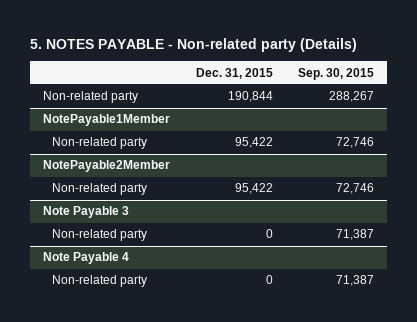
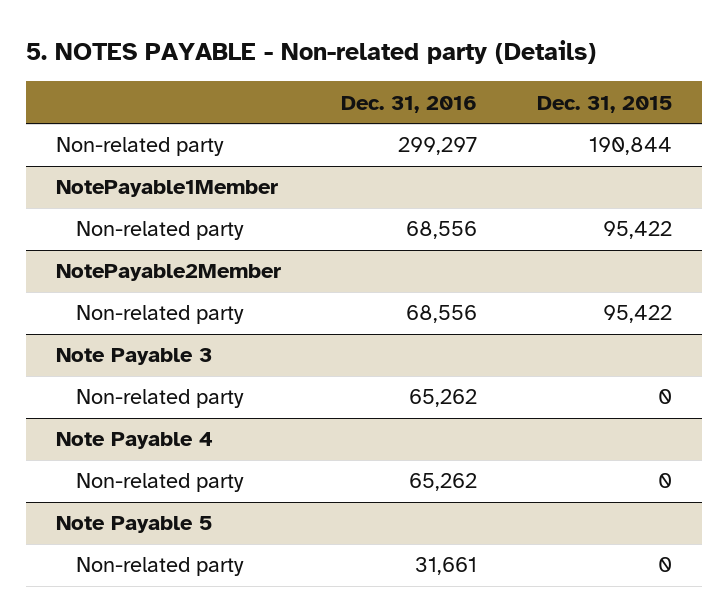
- | Dec. 31, 2015 | Sep. 30, 2015
+ | Dec. 31, 2016 | Dec. 31, 2015
+ Note Payable 5
+ Non-related party | 31,661 | 0

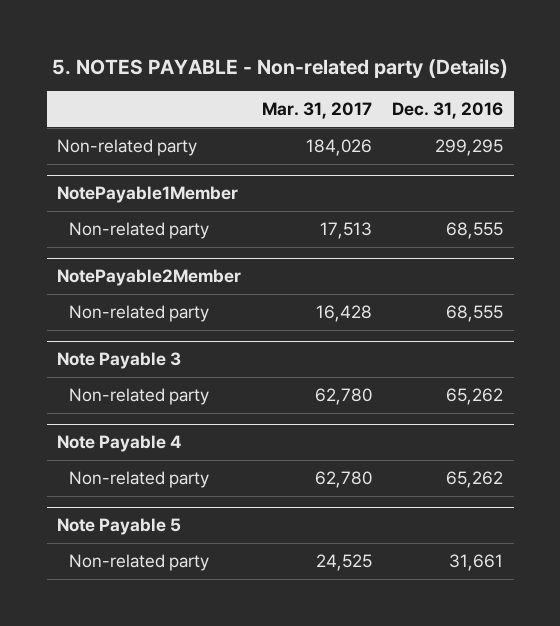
- | Dec. 31, 2016 | Dec. 31, 2015
+ | Mar. 31, 2017 | Dec. 31, 2016
- Non-related party | 299,297 | 190,844
+ Non-related party | 184,026 | 299,295
@ NotePayable1Member
- Non-related party | 68,556 | 95,422
+ Non-related party | 17,513 | 68,555
@ NotePayable2Member
- Non-related party | 68,556 | 95,422
+ Non-related party | 16,428 | 68,555

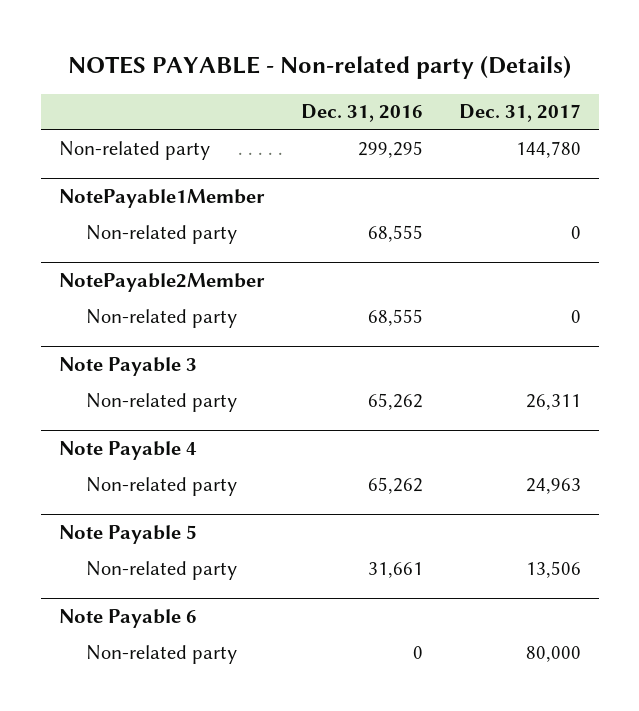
- 5. NOTES PAYABLE - Non-related party (Details)
+ NOTES PAYABLE - Non-related party (Details)
- | Mar. 31, 2017 | Dec. 31, 2016
+ | Dec. 31, 2016 | Dec. 31, 2017
+ Note Payable 6
+ Non-related party | 0 | 80,000

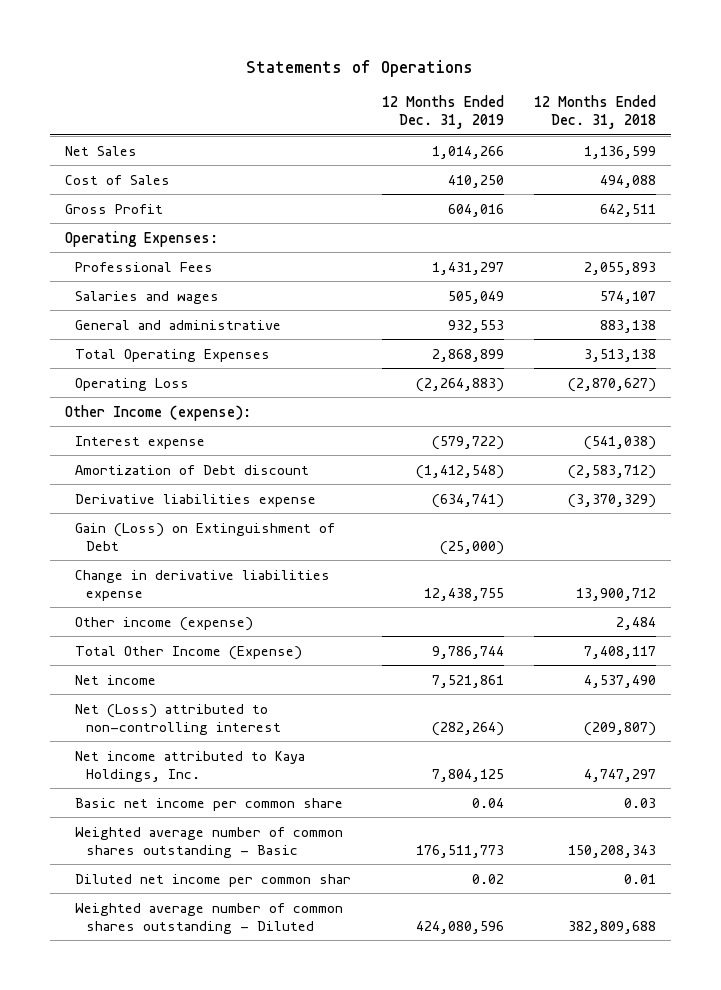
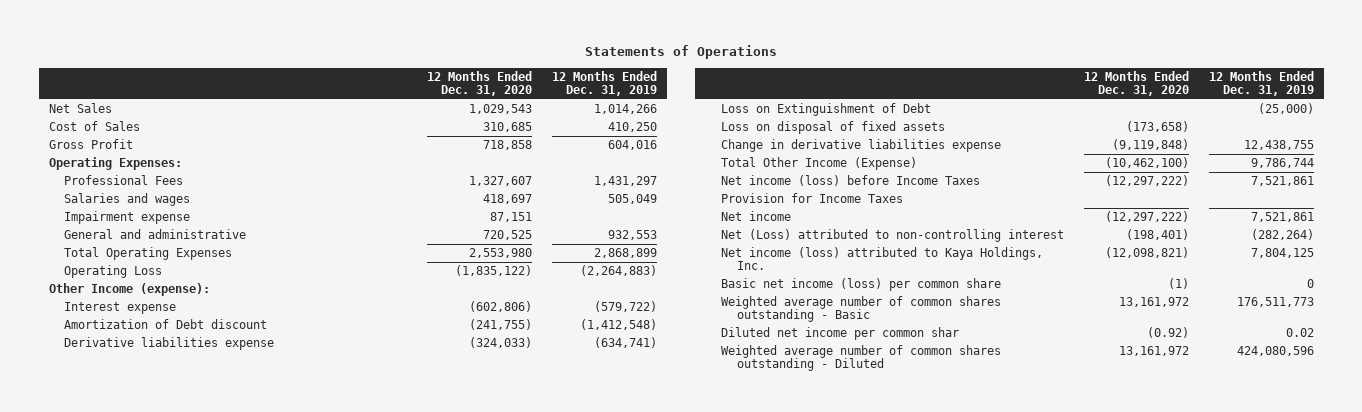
- | 12 Months Ended Dec. 31, 2019 | 12 Months Ended Dec. 31, 2018
+ | 12 Months Ended Dec. 31, 2020 | 12 Months Ended Dec. 31, 2019
+ Impairment expense | 87,151 |
- Gain (Loss) on Extinguishment of Debt | (25,000) |
+ Loss on Extinguishment of Debt | | (25,000)
+ Loss on disposal of fixed assets | (173,658) |
- Other income (expense) | | 2,484
+ Net income (loss) before Income Taxes | (12,297,222) | 7,521,861
+ Provision for Income Taxes
- Net income attributed to Kaya Holdings, Inc. | 7,804,125 | 4,747,297
- Basic net income per common share | 0.04 | 0.03
+ Net income (loss) attributed to Kaya Holdings, Inc. | (12,098,821) | 7,804,125
+ Basic net income (loss) per common share | (1) | 0

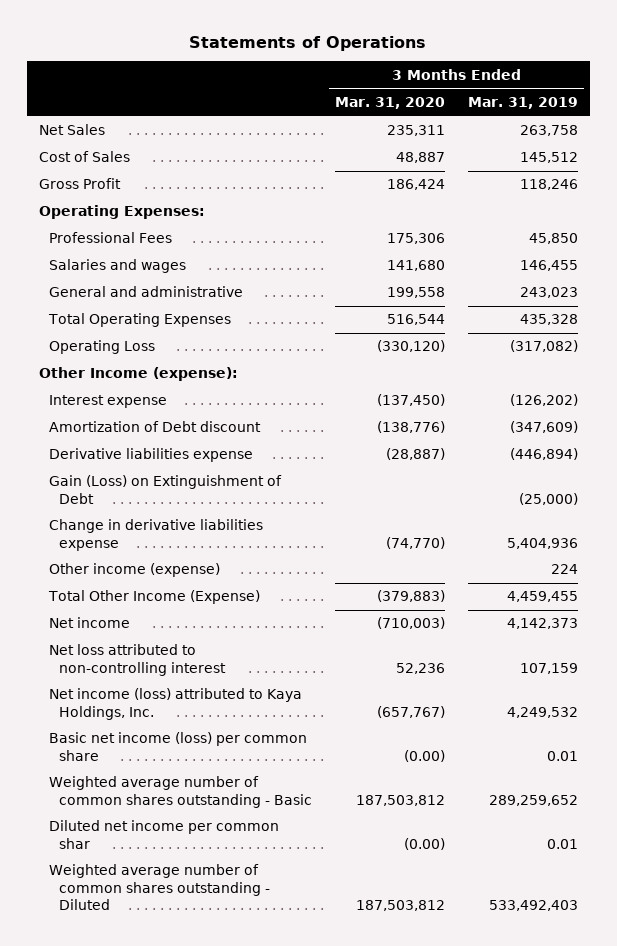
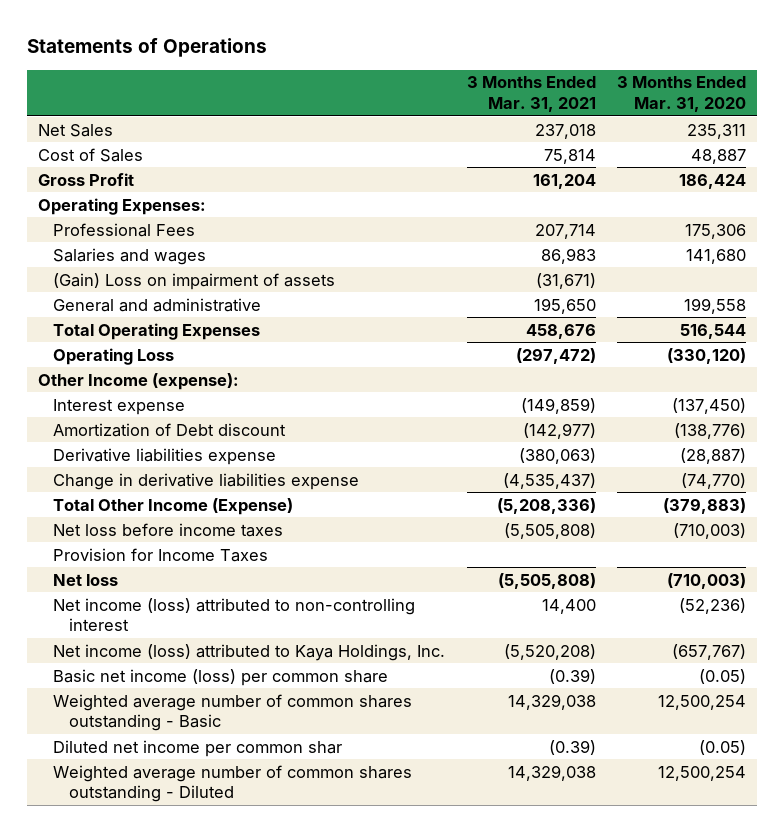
- | 3 Months Ended Mar. 31, 2020 | 3 Months Ended Mar. 31, 2019
+ | 3 Months Ended Mar. 31, 2021 | 3 Months Ended Mar. 31, 2020
+ (Gain) Loss on impairment of assets | (31,671) |
- Gain (Loss) on Extinguishment of Debt | | (25,000)
- Other income (expense) | | 224
- Net income | (710,003) | 4,142,373
- Net loss attributed to non-controlling interest | 52,236 | 107,159
+ Net loss before income taxes | (5,505,808) | (710,003)
+ Provision for Income Taxes
+ Net loss | (5,505,808) | (710,003)
+ Net income (loss) attributed to non-controlling interest | 14,400 | (52,236)
- Basic net income (loss) per common share | (0.00) | 0.01
- Weighted average number of common shares outstanding - Basic | 187,503,812 | 289,259,652
- Diluted net income per common shar | (0.00) | 0.01
- Weighted average number of common shares outstanding - Diluted | 187,503,812 | 533,492,403
+ Basic net income (loss) per common share | (0.39) | (0.05)
+ Weighted average number of common shares outstanding - Basic | 14,329,038 | 12,500,254
+ Diluted net income per common shar | (0.39) | (0.05)
+ Weighted average number of common shares outstanding - Diluted | 14,329,038 | 12,500,254

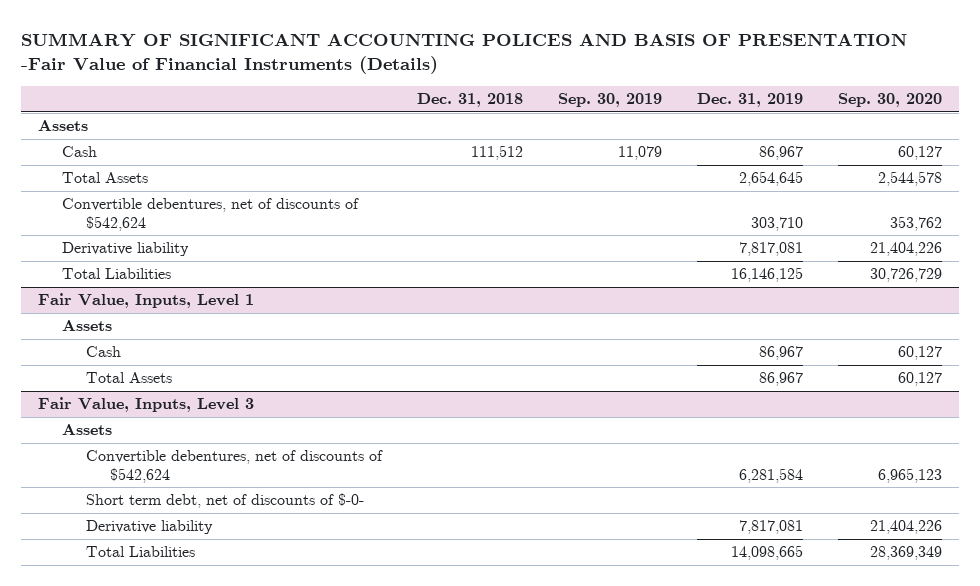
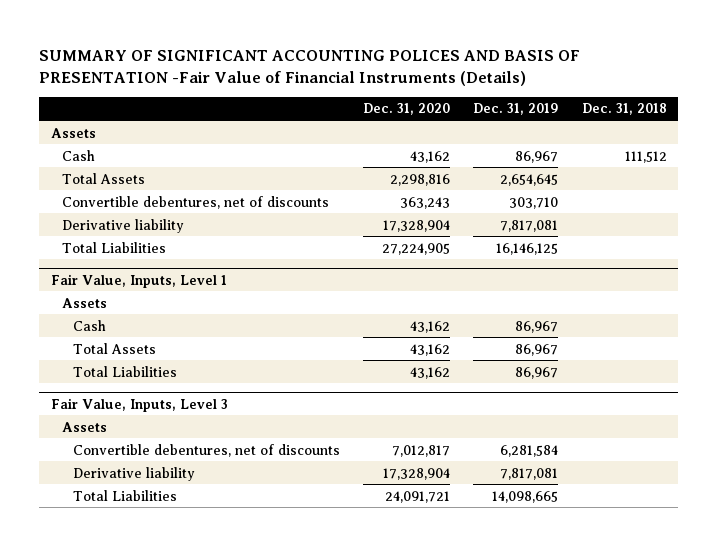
- | Dec. 31, 2018 | Sep. 30, 2019 | Dec. 31, 2019 | Sep. 30, 2020
+ | Dec. 31, 2020 | Dec. 31, 2019 | Dec. 31, 2018
- Convertible debentures, net of discounts of $542,624 | | | 303,710 | 353,762
+ Convertible debentures, net of discounts | 363,243 | 303,710 |
@ Fair Value, Inputs, Level 1
+ Total Liabilities | 43,162 | 86,967 |
@ Fair Value, Inputs, Level 3
- Convertible debentures, net of discounts of $542,624 | | | 6,281,584 | 6,965,123
- Short term debt, net of discounts of $-0-
+ Convertible debentures, net of discounts | 7,012,817 | 6,281,584 |

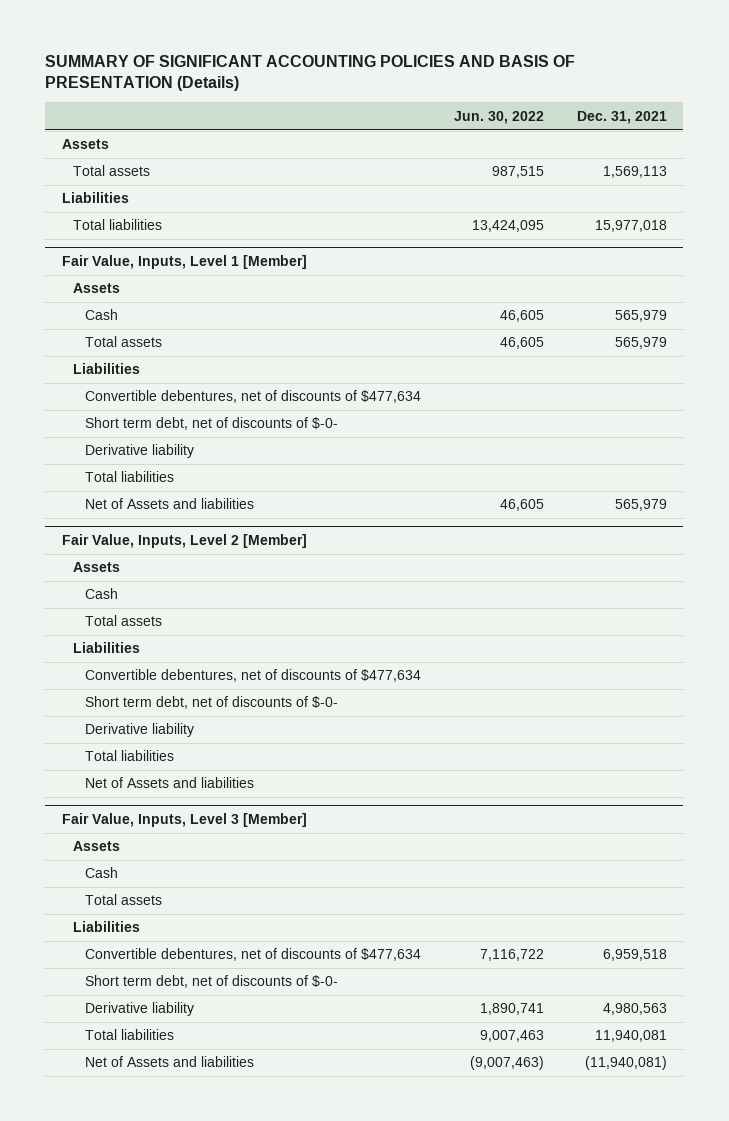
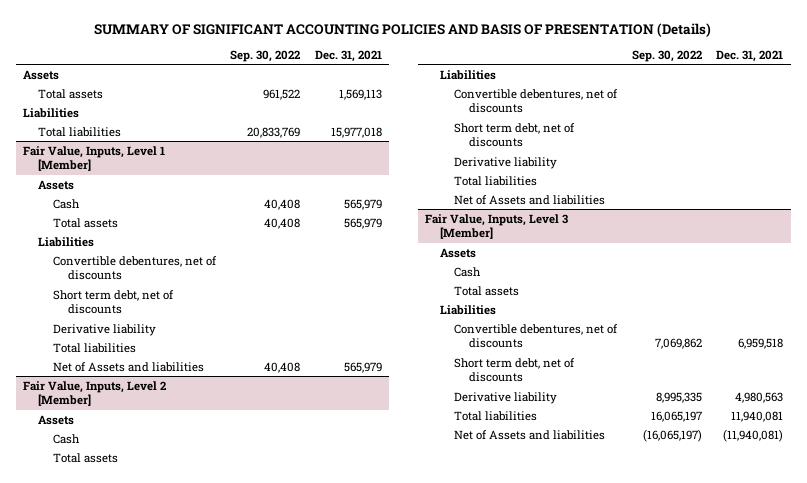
- | Jun. 30, 2022 | Dec. 31, 2021
+ | Sep. 30, 2022 | Dec. 31, 2021
@ Fair Value, Inputs, Level 1 [Member]
- Convertible debentures, net of discounts of $477,634
- Short term debt, net of discounts of $-0-
+ Convertible debentures, net of discounts
+ Short term debt, net of discounts
@ Fair Value, Inputs, Level 2 [Member]
- Convertible debentures, net of discounts of $477,634
- Short term debt, net of discounts of $-0-
+ Convertible debentures, net of discounts
+ Short term debt, net of discounts
@ Fair Value, Inputs, Level 3 [Member]
- Convertible debentures, net of discounts of $477,634 | 7,116,722 | 6,959,518
- Short term debt, net of discounts of $-0-
+ Convertible debentures, net of discounts | 7,069,862 | 6,959,518
+ Short term debt, net of discounts

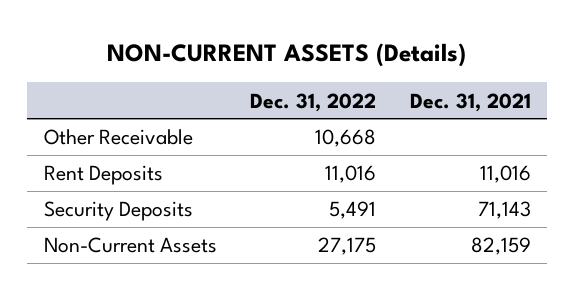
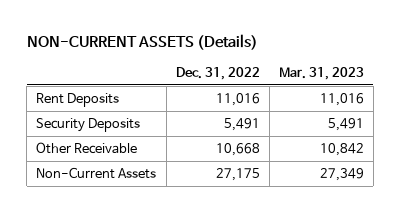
- | Dec. 31, 2022 | Dec. 31, 2021
+ | Dec. 31, 2022 | Mar. 31, 2023
moved down: Other Receivable | 10,668 | 10,842

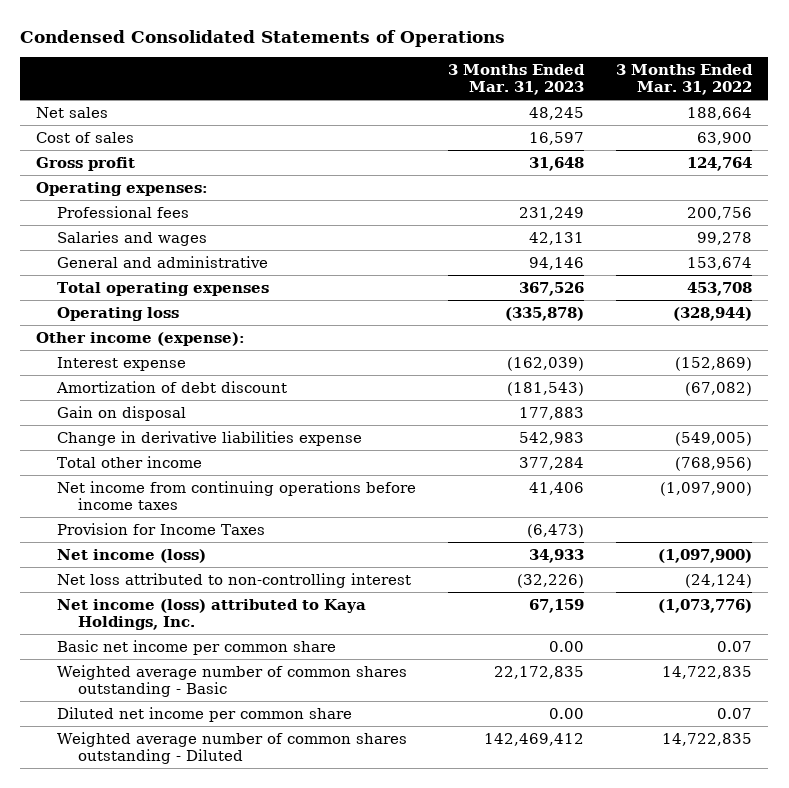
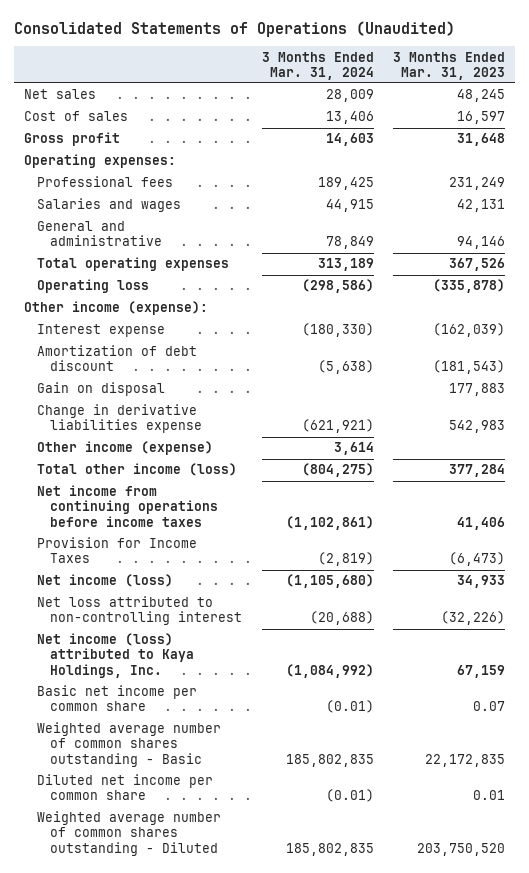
- Condensed Consolidated Statements of Operations
+ Consolidated Statements of Operations (Unaudited)
- | 3 Months Ended Mar. 31, 2023 | 3 Months Ended Mar. 31, 2022
+ | 3 Months Ended Mar. 31, 2024 | 3 Months Ended Mar. 31, 2023
- Total other income | 377,284 | (768,956)
+ Other income (expense) | 3,614 |
+ Total other income (loss) | (804,275) | 377,284
- Basic net income per common share | 0.00 | 0.07
+ Basic net income per common share | (0.01) | 0.07
- Diluted net income per common share | 0.00 | 0.07
- Weighted average number of common shares outstanding - Diluted | 142,469,412 | 14,722,835
+ Diluted net income per common share | (0.01) | 0.01
+ Weighted average number of common shares outstanding - Diluted | 185,802,835 | 203,750,520

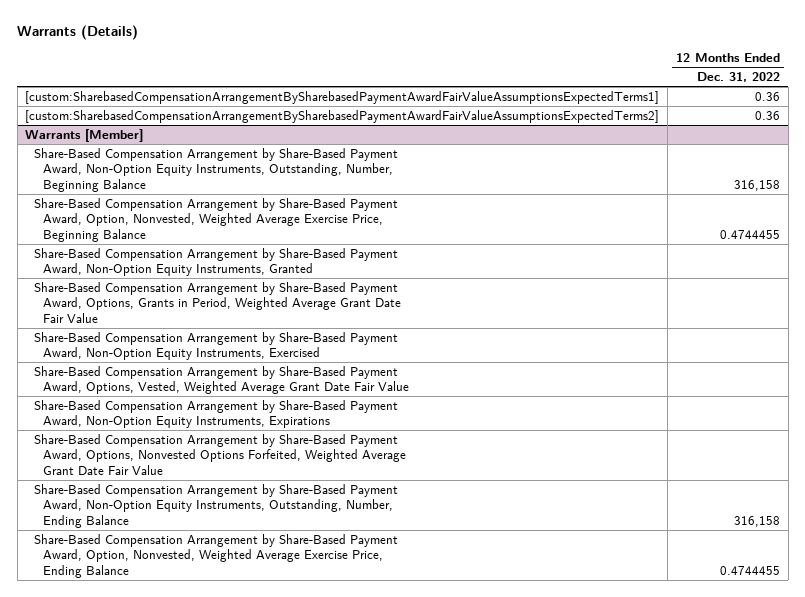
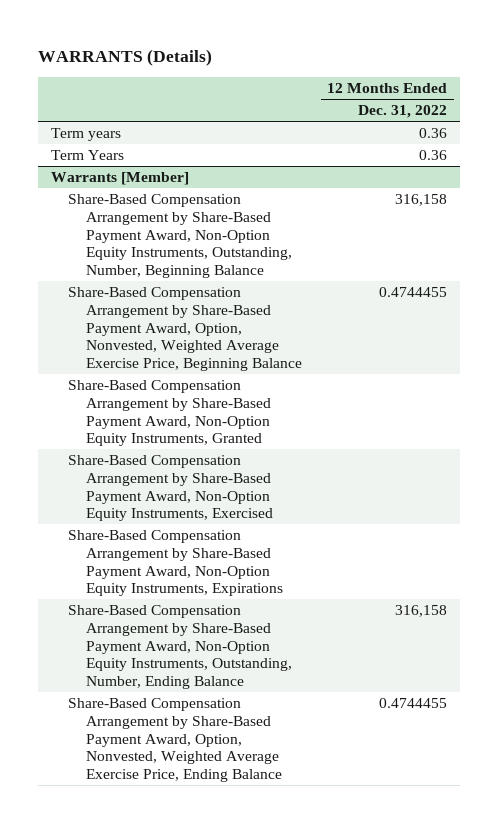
- Warrants (Details)
+ WARRANTS (Details)
- [custom:SharebasedCompensationArrangementBySharebasedPaymentAwardFairValueAssumptionsExpectedTerms1] | 0.36
- [custom:SharebasedCompensationArrangementBySharebasedPaymentAwardFairValueAssumptionsExpectedTerms2] | 0.36
+ Term years | 0.36
+ Term Years | 0.36
@ Warrants [Member]
- Share-Based Compensation Arrangement by Share-Based Payment Award, Options, Grants in Period, Weighted Average Grant Date Fair Value
- Share-Based Compensation Arrangement by Share-Based Payment Award, Options, Vested, Weighted Average Grant Date Fair Value
- Share-Based Compensation Arrangement by Share-Based Payment Award, Options, Nonvested Options Forfeited, Weighted Average Grant Date Fair Value

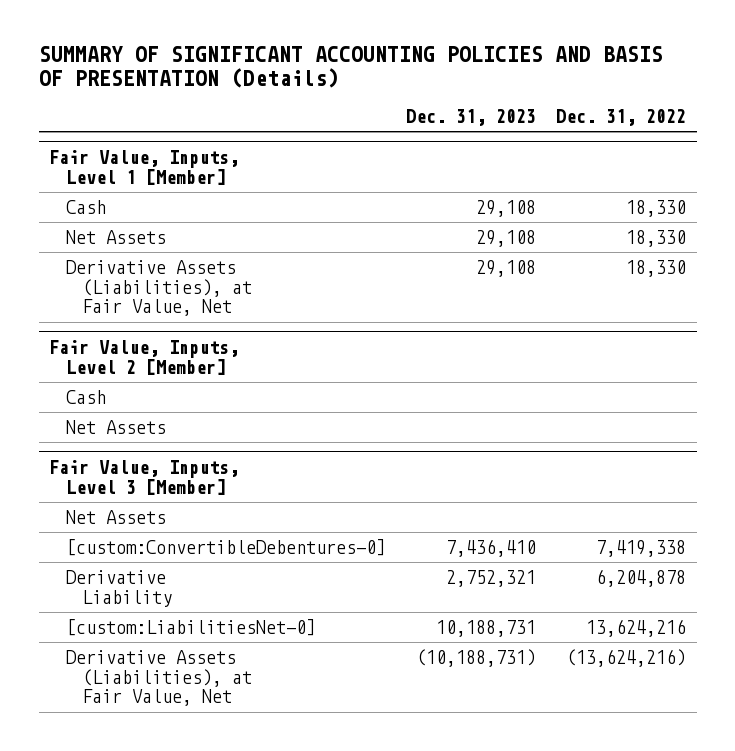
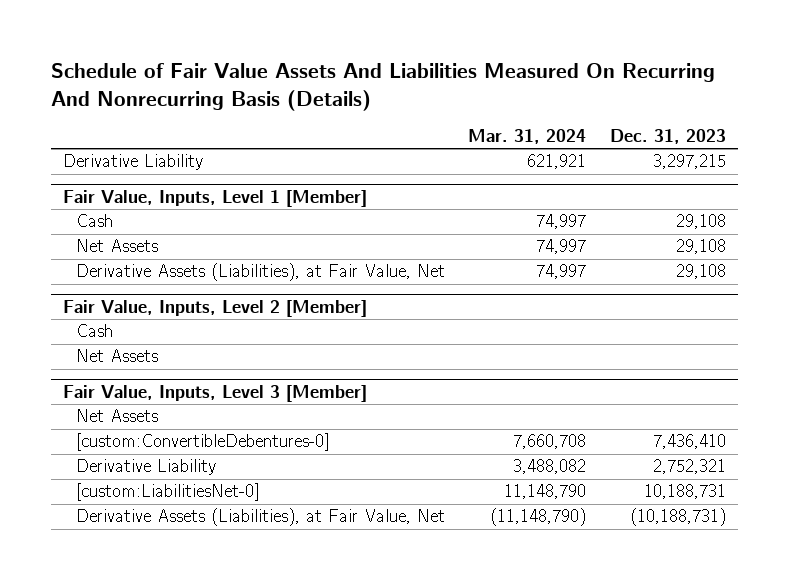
- SUMMARY OF SIGNIFICANT ACCOUNTING POLICIES AND BASIS OF PRESENTATION (Details)
+ Schedule of Fair Value Assets And Liabilities Measured On Recurring And Nonrecurring Basis (Details)
- | Dec. 31, 2023 | Dec. 31, 2022
+ | Mar. 31, 2024 | Dec. 31, 2023
+ Derivative Liability | 621,921 | 3,297,215

